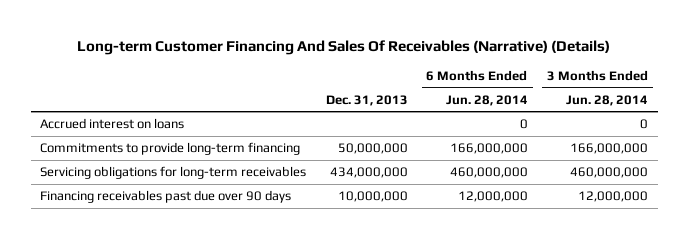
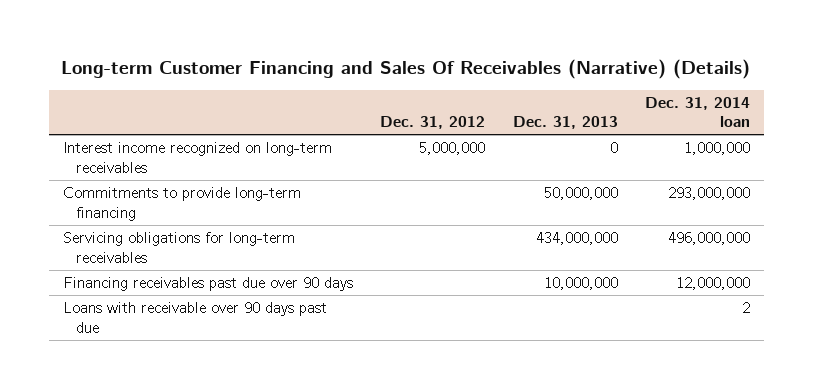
- Long-term Customer Financing And Sales Of Receivables (Narrative) (Details)
+ Long-term Customer Financing and Sales Of Receivables (Narrative) (Details)
- | Dec. 31, 2013 | 6 Months Ended Jun. 28, 2014 | 3 Months Ended Jun. 28, 2014
+ | Dec. 31, 2012 | Dec. 31, 2013 | Dec. 31, 2014 loan
- Accrued interest on loans | | 0 | 0
+ Interest income recognized on long-term receivables | 5,000,000 | 0 | 1,000,000
+ Loans with receivable over 90 days past due | | | 2

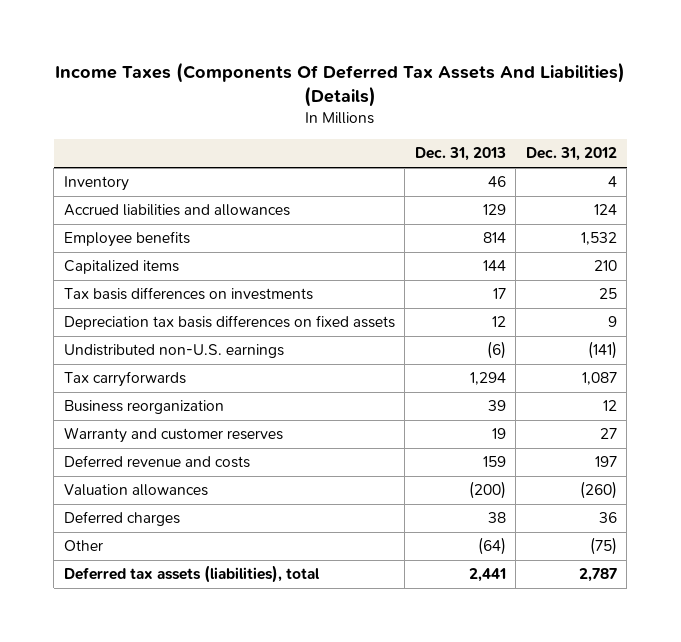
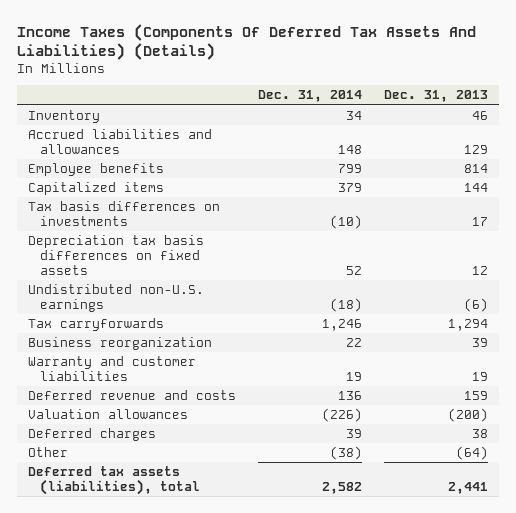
- | Dec. 31, 2013 | Dec. 31, 2012
+ | Dec. 31, 2014 | Dec. 31, 2013
- Warranty and customer reserves | 19 | 27
+ Warranty and customer liabilities | 19 | 19

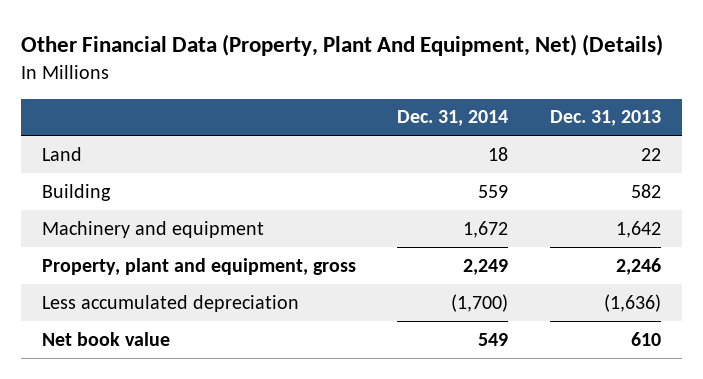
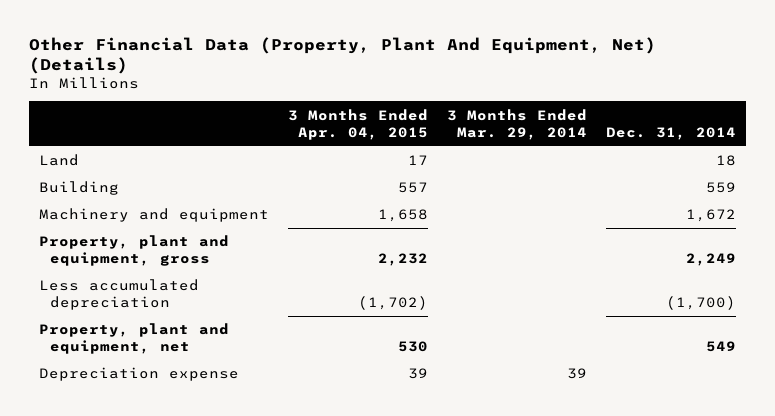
- | Dec. 31, 2014 | Dec. 31, 2013
+ | 3 Months Ended Apr. 04, 2015 | 3 Months Ended Mar. 29, 2014 | Dec. 31, 2014
- Net book value | 549 | 610
+ Property, plant and equipment, net | 530 | | 549
+ Depreciation expense | 39 | 39 |

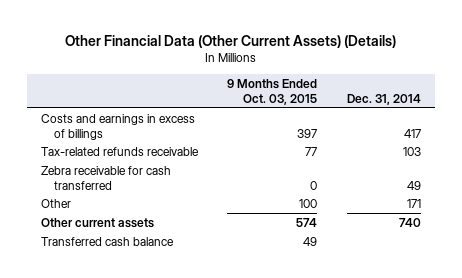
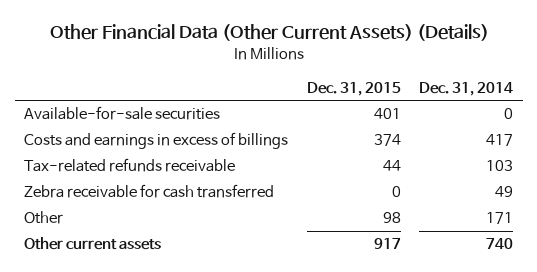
- | 9 Months Ended Oct. 03, 2015 | Dec. 31, 2014
+ | Dec. 31, 2015 | Dec. 31, 2014
+ Available-for-sale securities | 401 | 0
- Transferred cash balance | 49 |

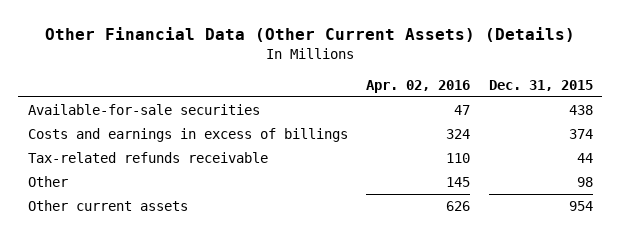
- | Dec. 31, 2015 | Dec. 31, 2014
+ | Apr. 02, 2016 | Dec. 31, 2015
- Available-for-sale securities | 401 | 0
+ Available-for-sale securities | 47 | 438
- Zebra receivable for cash transferred | 0 | 49
- Other current assets | 917 | 740
+ Other current assets | 626 | 954

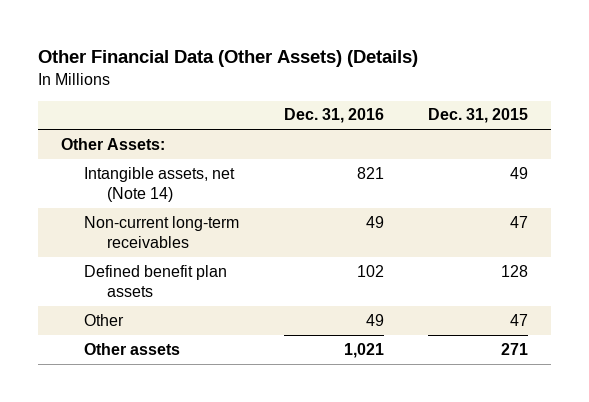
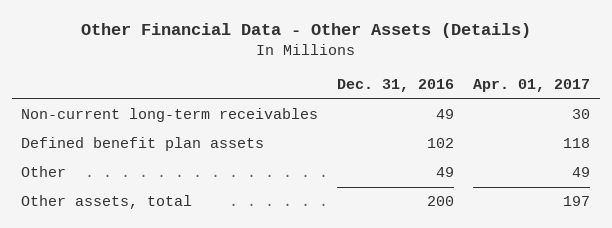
- Other Financial Data (Other Assets) (Details)
+ Other Financial Data - Other Assets (Details)
- | Dec. 31, 2016 | Dec. 31, 2015
+ | Dec. 31, 2016 | Apr. 01, 2017
- Other Assets:
- Intangible assets, net (Note 14) | 821 | 49
- Other assets | 1,021 | 271
+ Other assets, total | 200 | 197

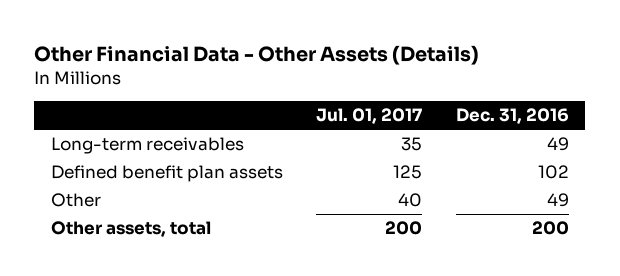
- | Dec. 31, 2016 | Apr. 01, 2017
+ | Jul. 01, 2017 | Dec. 31, 2016
- Non-current long-term receivables | 49 | 30
+ Long-term receivables | 35 | 49

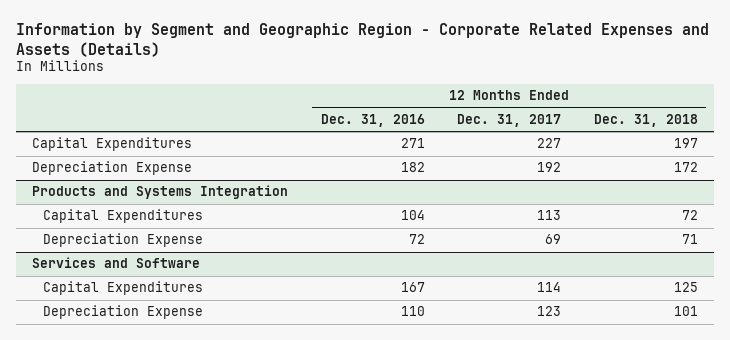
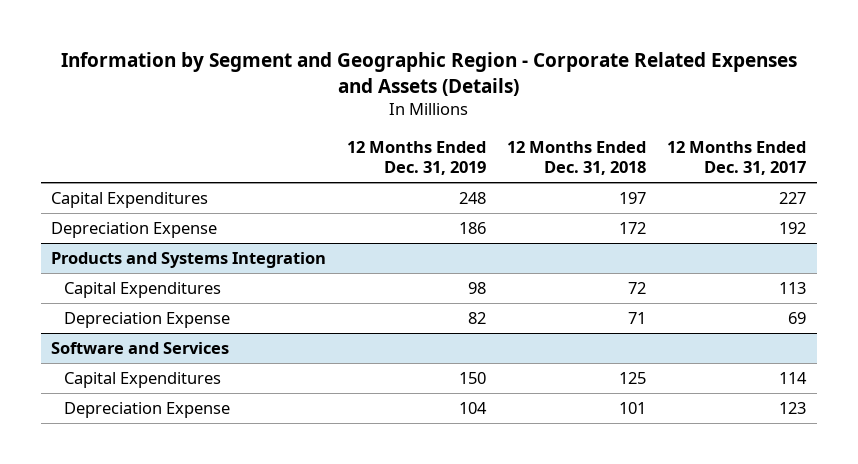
- | 12 Months Ended Dec. 31, 2016 | 12 Months Ended Dec. 31, 2017 | 12 Months Ended Dec. 31, 2018
+ | 12 Months Ended Dec. 31, 2019 | 12 Months Ended Dec. 31, 2018 | 12 Months Ended Dec. 31, 2017
- Services and Software
+ Software and Services

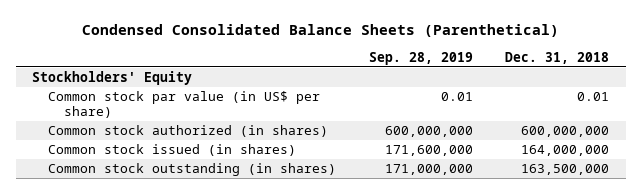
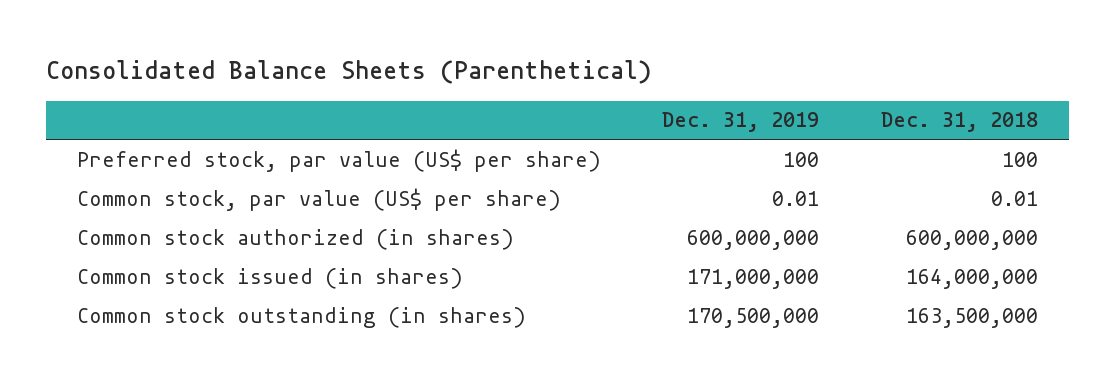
- Condensed Consolidated Balance Sheets (Parenthetical)
+ Consolidated Balance Sheets (Parenthetical)
- | Sep. 28, 2019 | Dec. 31, 2018
+ | Dec. 31, 2019 | Dec. 31, 2018
- Stockholders' Equity
- Common stock par value (in US$ per share) | 0.01 | 0.01
+ Preferred stock, par value (US$ per share) | 100 | 100
+ Common stock, par value (US$ per share) | 0.01 | 0.01

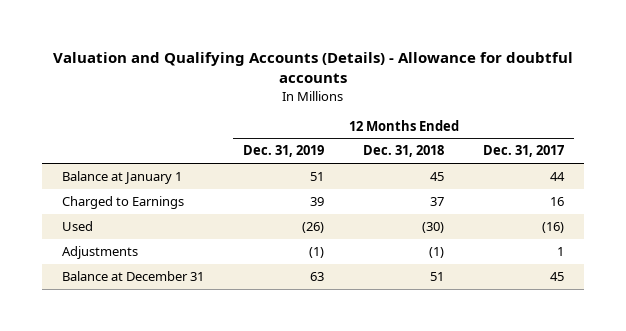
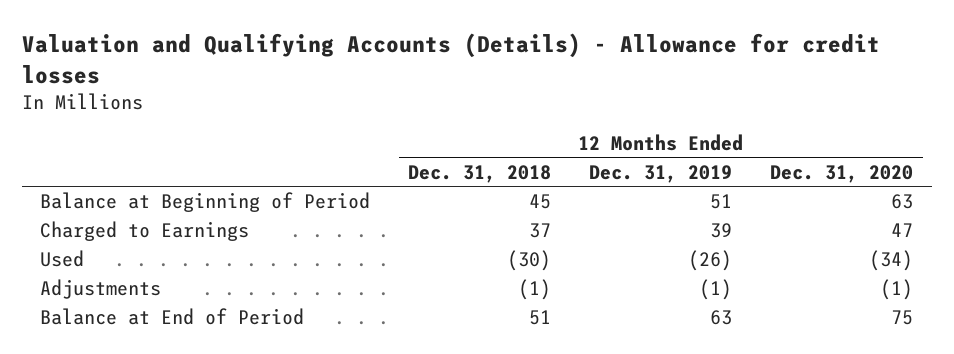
- Valuation and Qualifying Accounts (Details) - Allowance for doubtful accounts
+ Valuation and Qualifying Accounts (Details) - Allowance for credit losses
- | 12 Months Ended Dec. 31, 2019 | 12 Months Ended Dec. 31, 2018 | 12 Months Ended Dec. 31, 2017
+ | 12 Months Ended Dec. 31, 2018 | 12 Months Ended Dec. 31, 2019 | 12 Months Ended Dec. 31, 2020
- Balance at January 1 | 51 | 45 | 44
+ Balance at Beginning of Period | 45 | 51 | 63
- Balance at December 31 | 63 | 51 | 45
+ Balance at End of Period | 51 | 63 | 75

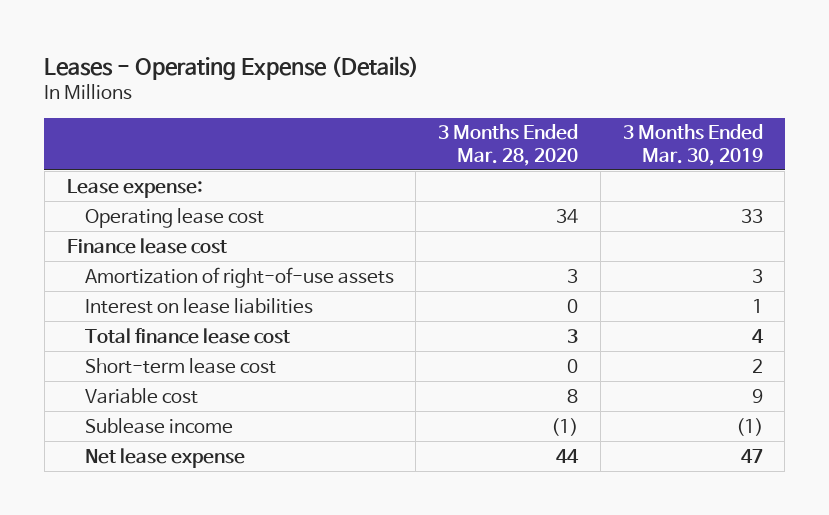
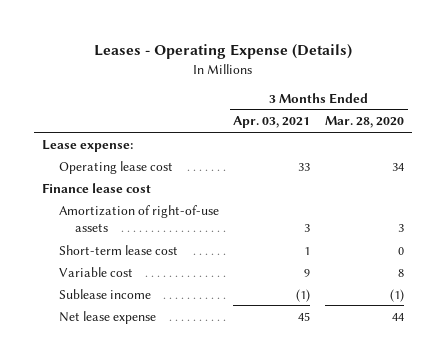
- | 3 Months Ended Mar. 28, 2020 | 3 Months Ended Mar. 30, 2019
+ | 3 Months Ended Apr. 03, 2021 | 3 Months Ended Mar. 28, 2020
- Interest on lease liabilities | 0 | 1
- Total finance lease cost | 3 | 4

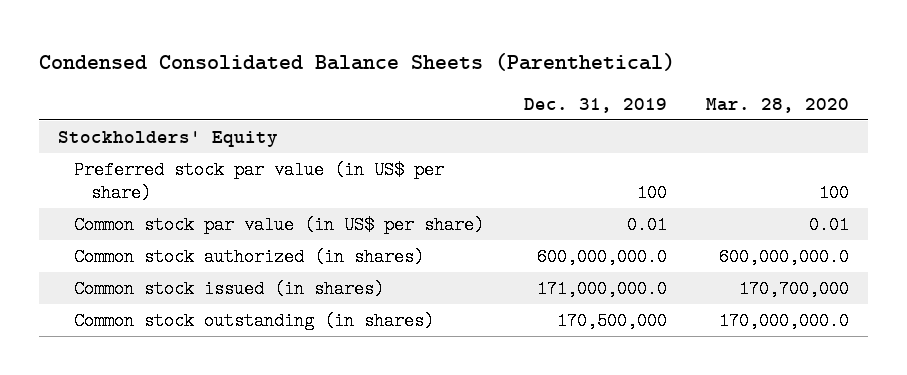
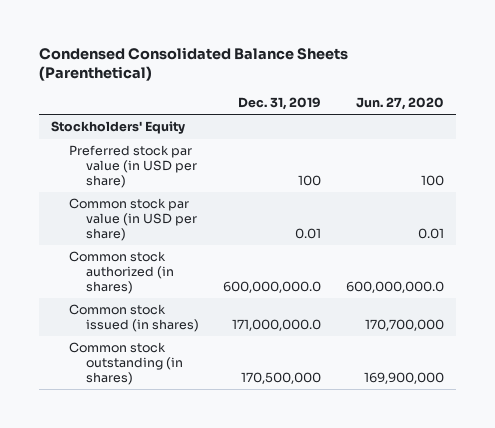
- | Dec. 31, 2019 | Mar. 28, 2020
+ | Dec. 31, 2019 | Jun. 27, 2020
- Preferred stock par value (in US$ per share) | 100 | 100
- Common stock par value (in US$ per share) | 0.01 | 0.01
+ Preferred stock par value (in USD per share) | 100 | 100
+ Common stock par value (in USD per share) | 0.01 | 0.01

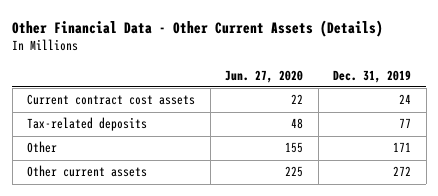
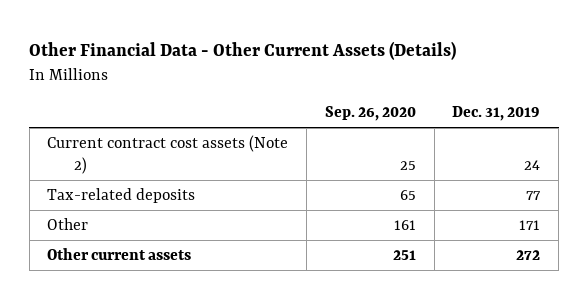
- | Jun. 27, 2020 | Dec. 31, 2019
+ | Sep. 26, 2020 | Dec. 31, 2019
- Current contract cost assets | 22 | 24
+ Current contract cost assets (Note 2) | 25 | 24

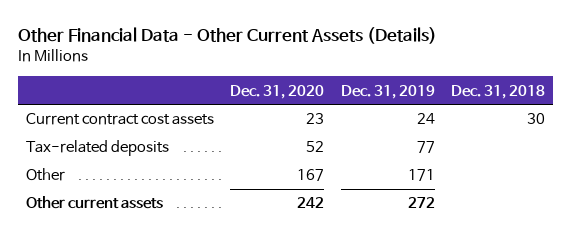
- | Sep. 26, 2020 | Dec. 31, 2019
+ | Dec. 31, 2020 | Dec. 31, 2019 | Dec. 31, 2018
- Current contract cost assets (Note 2) | 25 | 24
+ Current contract cost assets | 23 | 24 | 30

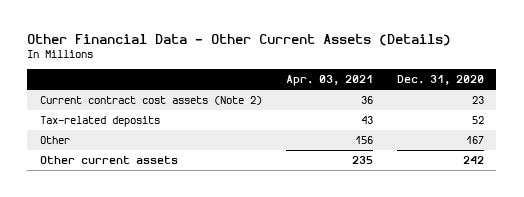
- | Dec. 31, 2020 | Dec. 31, 2019 | Dec. 31, 2018
+ | Apr. 03, 2021 | Dec. 31, 2020
- Current contract cost assets | 23 | 24 | 30
+ Current contract cost assets (Note 2) | 36 | 23

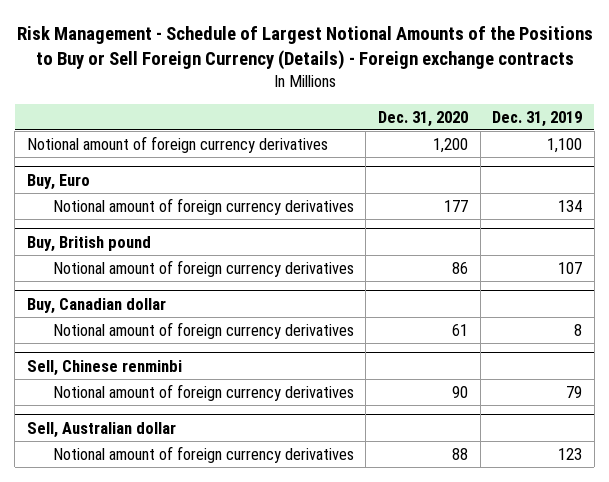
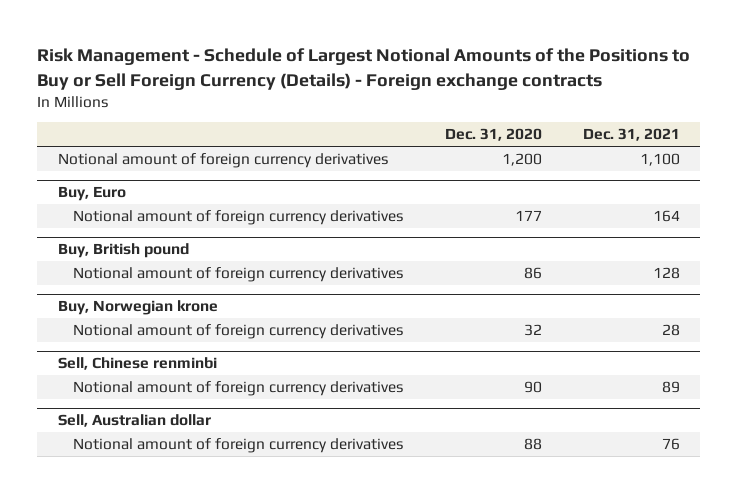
- | Dec. 31, 2020 | Dec. 31, 2019
+ | Dec. 31, 2020 | Dec. 31, 2021
- Buy, Canadian dollar
- Notional amount of foreign currency derivatives | 61 | 8
+ Buy, Norwegian krone
+ Notional amount of foreign currency derivatives | 32 | 28

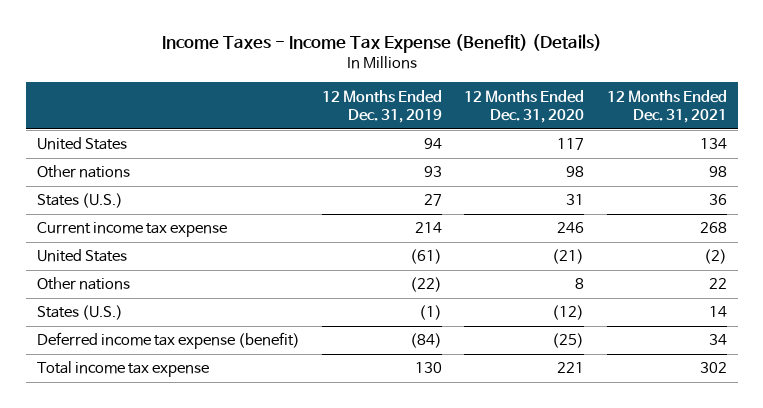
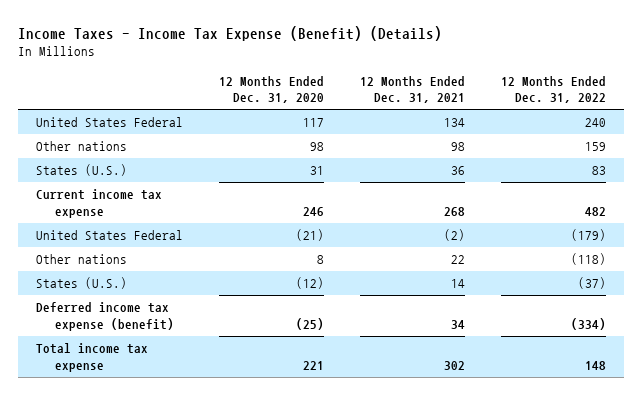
- | 12 Months Ended Dec. 31, 2019 | 12 Months Ended Dec. 31, 2020 | 12 Months Ended Dec. 31, 2021
+ | 12 Months Ended Dec. 31, 2020 | 12 Months Ended Dec. 31, 2021 | 12 Months Ended Dec. 31, 2022
- United States | 94 | 117 | 134
+ United States Federal | 117 | 134 | 240
- United States | (61) | (21) | (2)
+ United States Federal | (21) | (2) | (179)

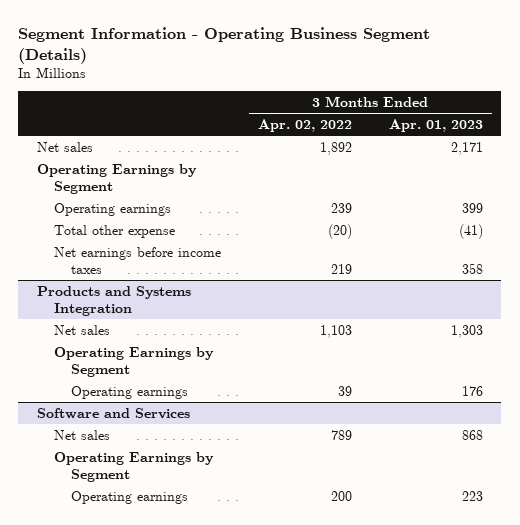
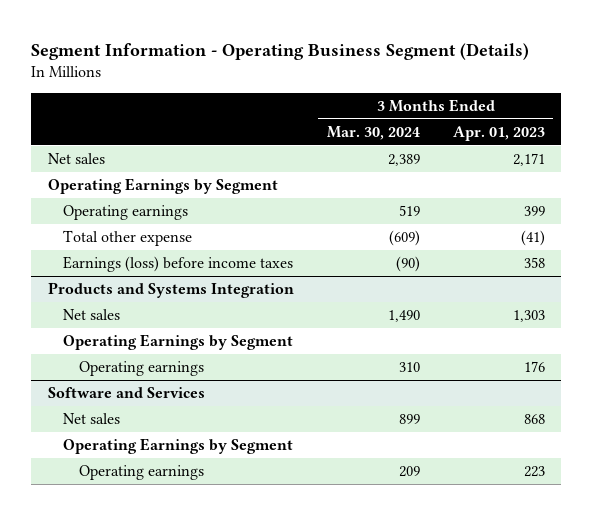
- | 3 Months Ended Apr. 02, 2022 | 3 Months Ended Apr. 01, 2023
+ | 3 Months Ended Mar. 30, 2024 | 3 Months Ended Apr. 01, 2023
- Net earnings before income taxes | 219 | 358
+ Earnings (loss) before income taxes | (90) | 358

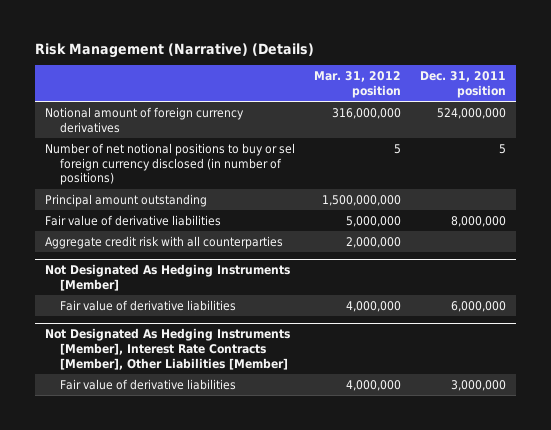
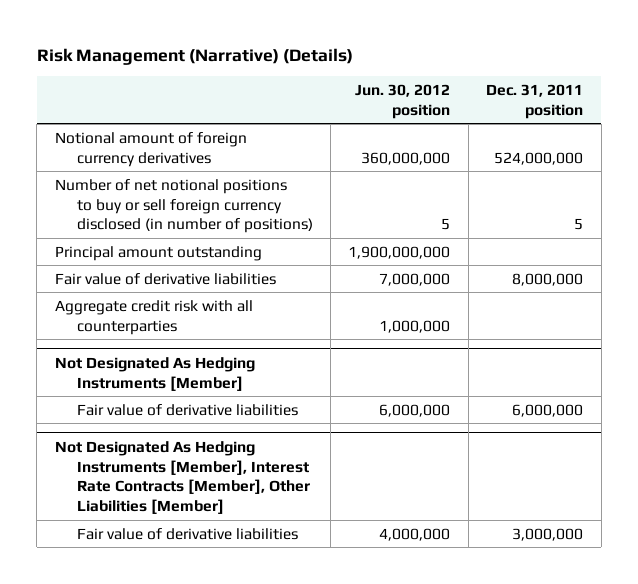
- | Mar. 31, 2012 position | Dec. 31, 2011 position
+ | Jun. 30, 2012 position | Dec. 31, 2011 position
- Number of net notional positions to buy or sel foreign currency disclosed (in number of positions) | 5 | 5
+ Number of net notional positions to buy or sell foreign currency disclosed (in number of positions) | 5 | 5

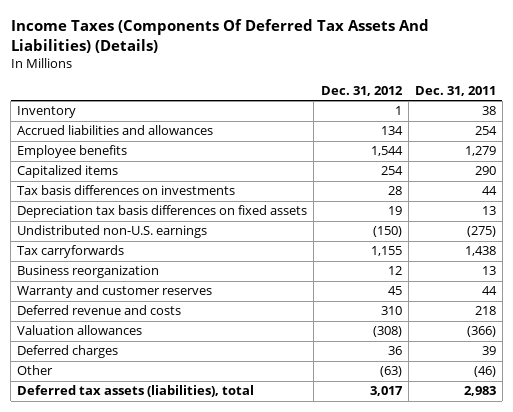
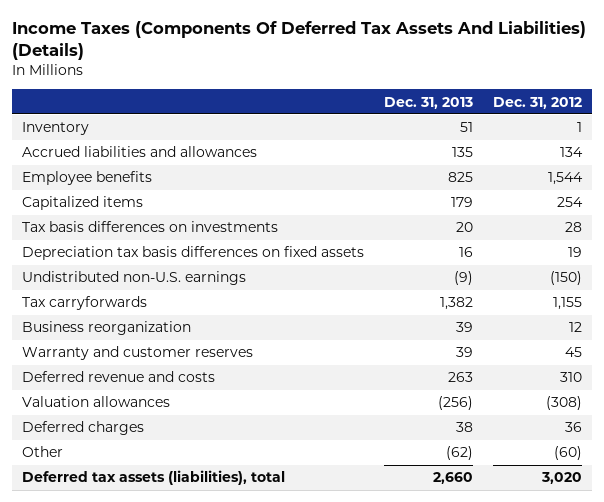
- | Dec. 31, 2012 | Dec. 31, 2011
+ | Dec. 31, 2013 | Dec. 31, 2012
- Other | (63) | (46)
- Deferred tax assets (liabilities), total | 3,017 | 2,983
+ Other | (62) | (60)
+ Deferred tax assets (liabilities), total | 2,660 | 3,020

